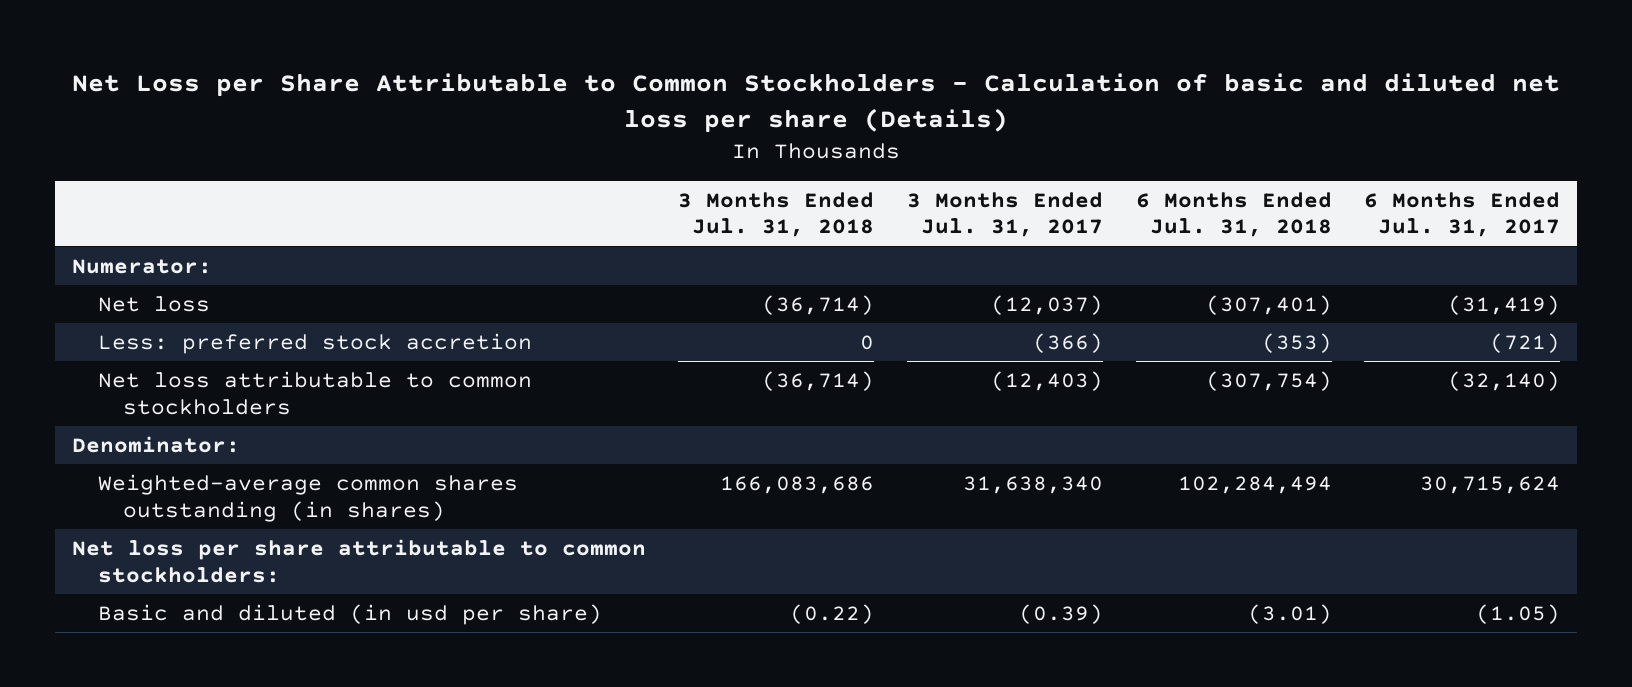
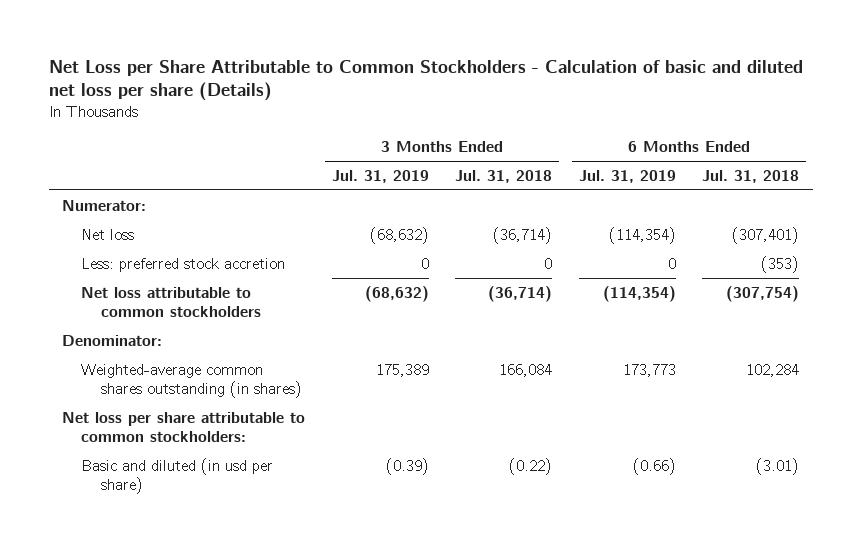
- | 3 Months Ended Jul. 31, 2018 | 3 Months Ended Jul. 31, 2017 | 6 Months Ended Jul. 31, 2018 | 6 Months Ended Jul. 31, 2017
+ | 3 Months Ended Jul. 31, 2019 | 3 Months Ended Jul. 31, 2018 | 6 Months Ended Jul. 31, 2019 | 6 Months Ended Jul. 31, 2018
- Weighted-average common shares outstanding (in shares) | 166,083,686 | 31,638,340 | 102,284,494 | 30,715,624
+ Weighted-average common shares outstanding (in shares) | 175,389 | 166,084 | 173,773 | 102,284

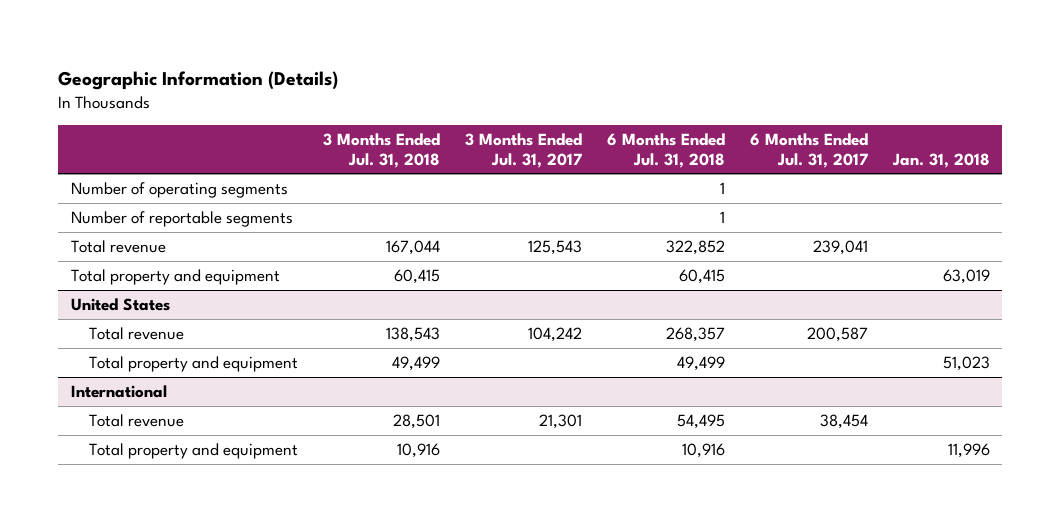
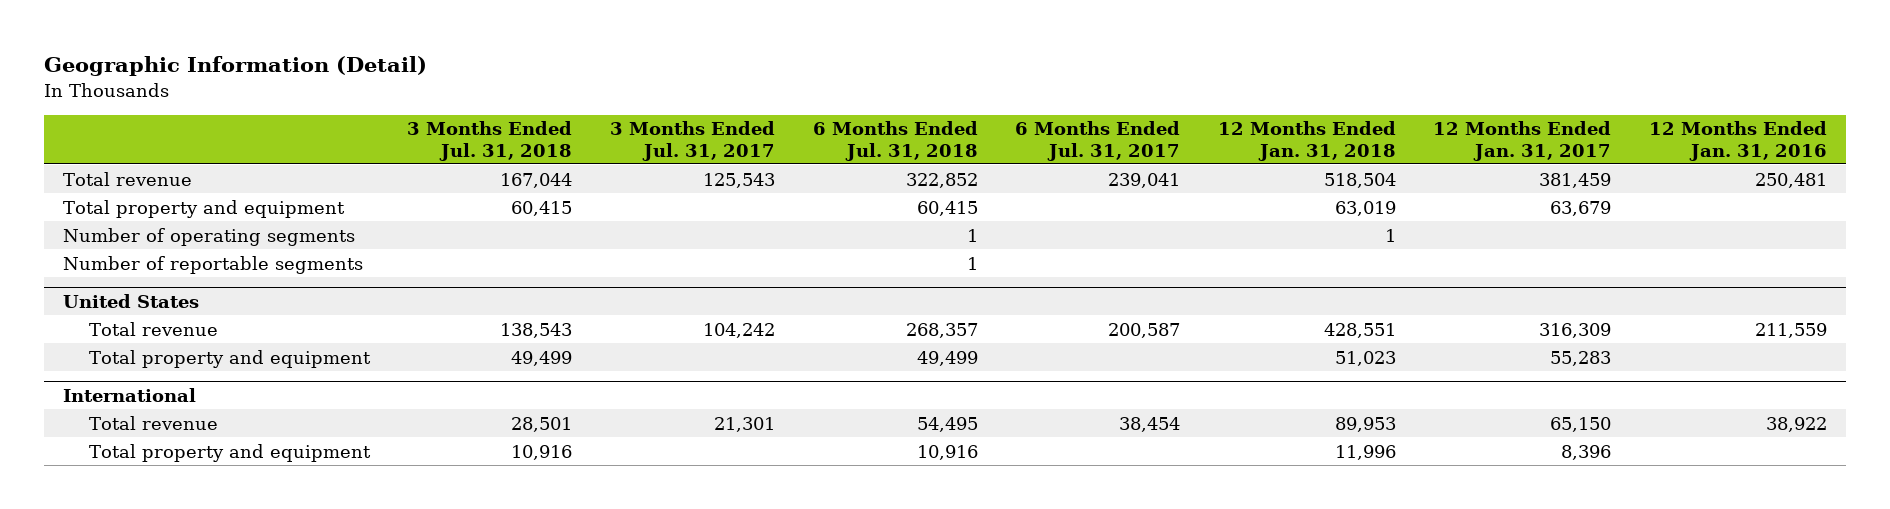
- Geographic Information (Details)
+ Geographic Information (Detail)
- | 3 Months Ended Jul. 31, 2018 | 3 Months Ended Jul. 31, 2017 | 6 Months Ended Jul. 31, 2018 | 6 Months Ended Jul. 31, 2017 | Jan. 31, 2018
+ | 3 Months Ended Jul. 31, 2018 | 3 Months Ended Jul. 31, 2017 | 6 Months Ended Jul. 31, 2018 | 6 Months Ended Jul. 31, 2017 | 12 Months Ended Jan. 31, 2018 | 12 Months Ended Jan. 31, 2017 | 12 Months Ended Jan. 31, 2016
moved down: Number of operating segments | | | 1 | | 1 | |
moved down: Number of reportable segments | | | 1 | | | |

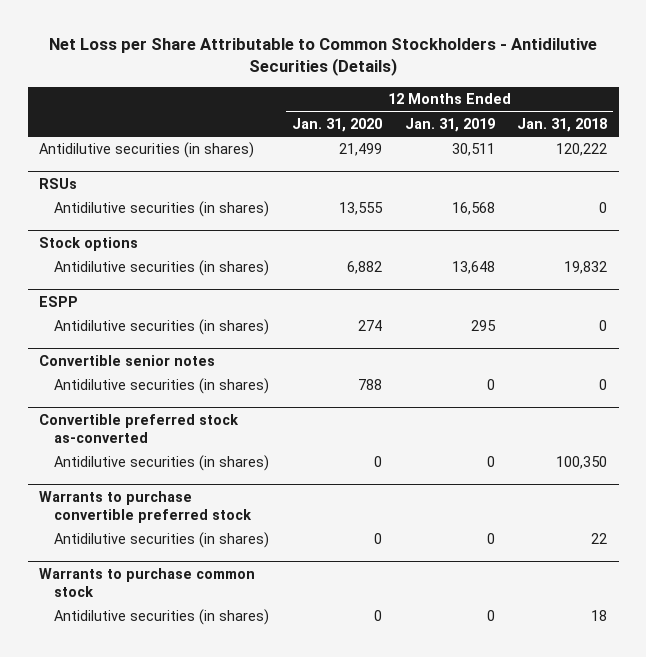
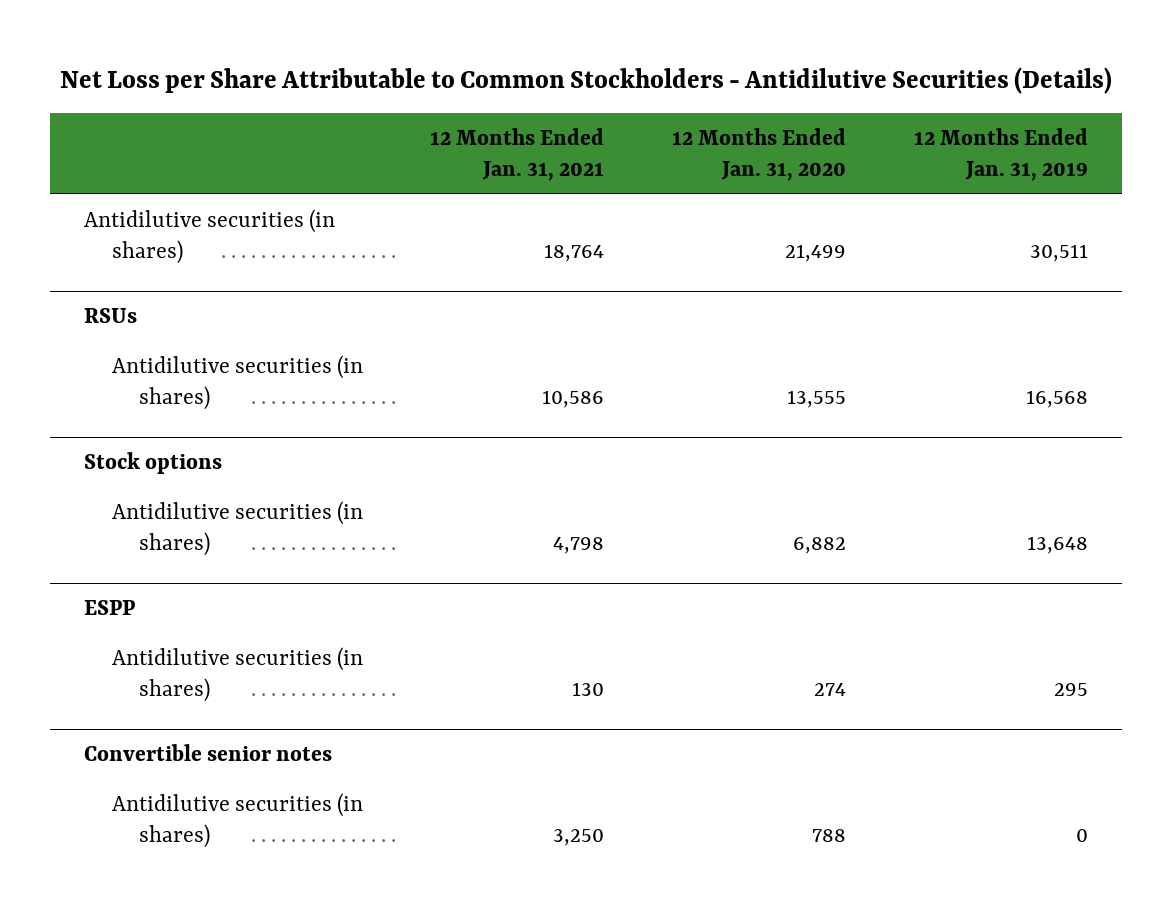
- | 12 Months Ended Jan. 31, 2020 | 12 Months Ended Jan. 31, 2019 | 12 Months Ended Jan. 31, 2018
+ | 12 Months Ended Jan. 31, 2021 | 12 Months Ended Jan. 31, 2020 | 12 Months Ended Jan. 31, 2019
- Convertible preferred stock as-converted
- Antidilutive securities (in shares) | 0 | 0 | 100,350
- Warrants to purchase convertible preferred stock
- Antidilutive securities (in shares) | 0 | 0 | 22
- Warrants to purchase common stock
- Antidilutive securities (in shares) | 0 | 0 | 18

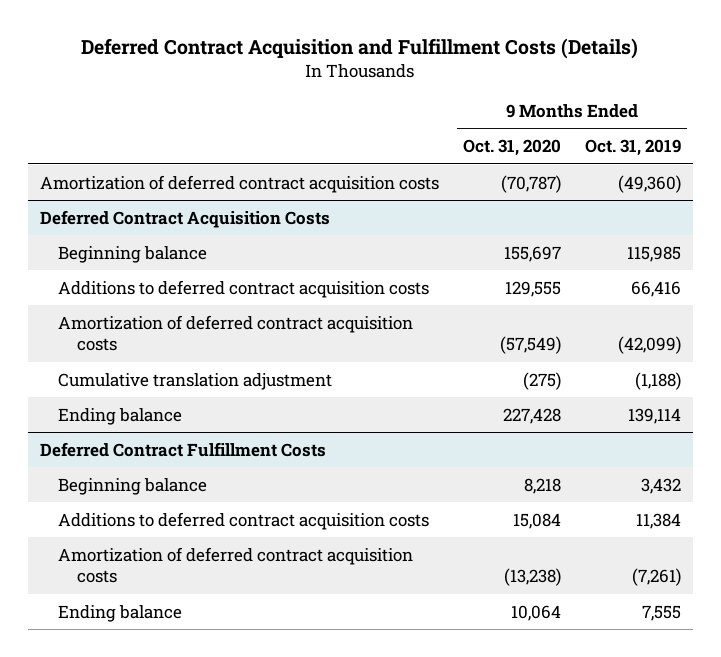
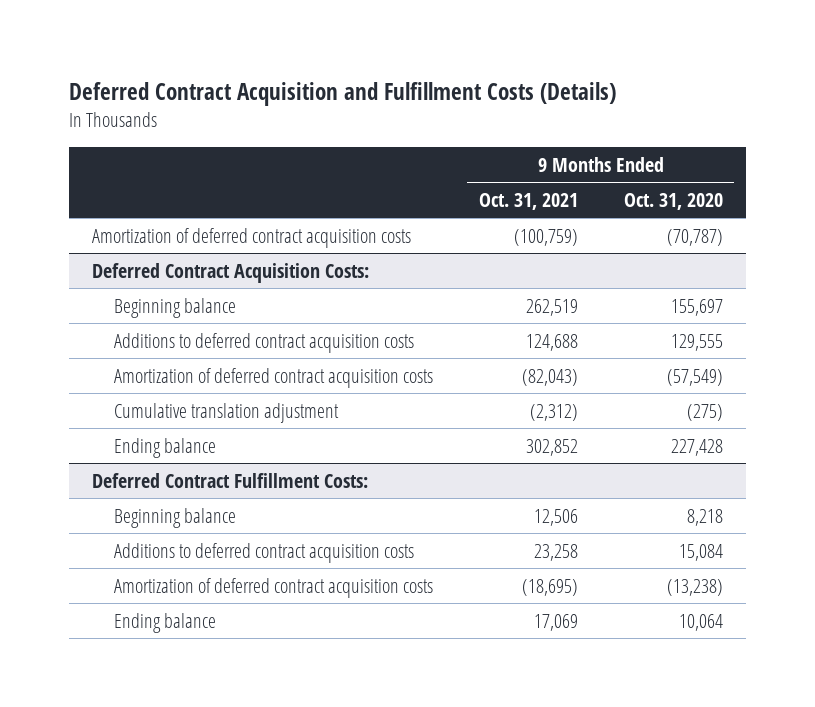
- | 9 Months Ended Oct. 31, 2020 | 9 Months Ended Oct. 31, 2019
+ | 9 Months Ended Oct. 31, 2021 | 9 Months Ended Oct. 31, 2020
- Deferred Contract Acquisition Costs
+ Deferred Contract Acquisition Costs:
- Deferred Contract Fulfillment Costs
+ Deferred Contract Fulfillment Costs:

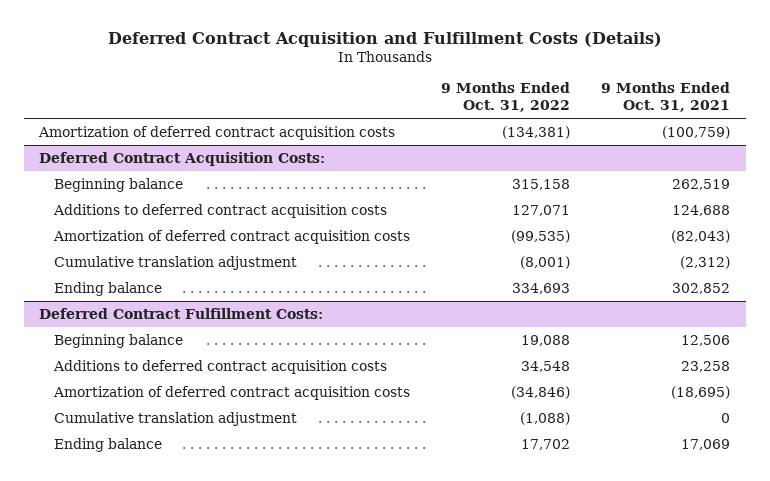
- | 9 Months Ended Oct. 31, 2021 | 9 Months Ended Oct. 31, 2020
+ | 9 Months Ended Oct. 31, 2022 | 9 Months Ended Oct. 31, 2021
@ Deferred Contract Fulfillment Costs:
+ Cumulative translation adjustment | (1,088) | 0

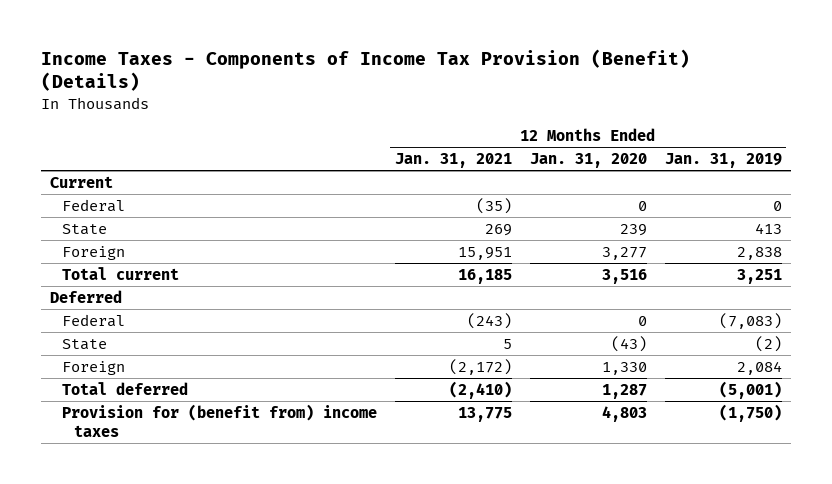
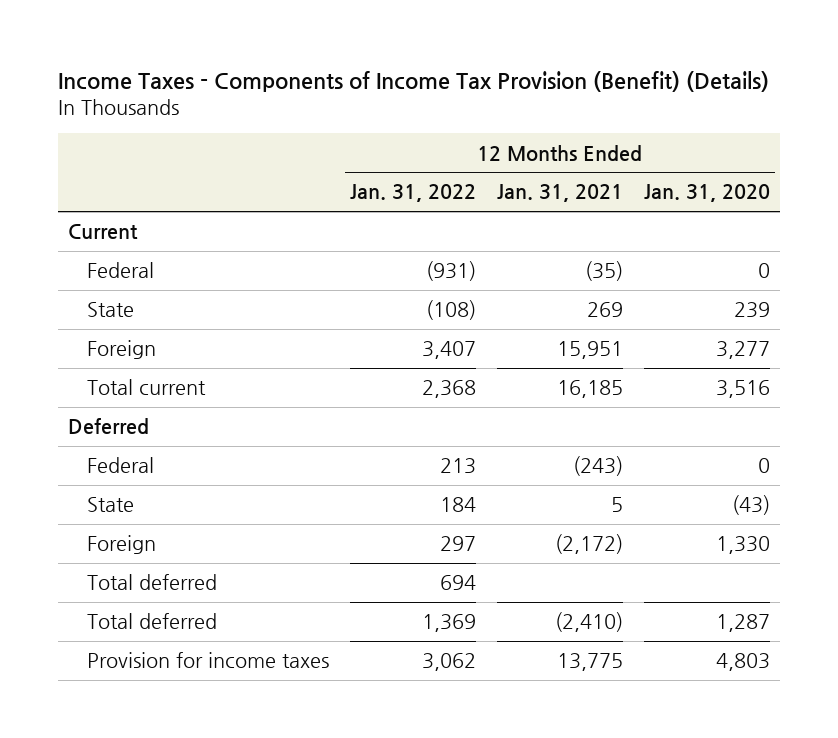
- | 12 Months Ended Jan. 31, 2021 | 12 Months Ended Jan. 31, 2020 | 12 Months Ended Jan. 31, 2019
+ | 12 Months Ended Jan. 31, 2022 | 12 Months Ended Jan. 31, 2021 | 12 Months Ended Jan. 31, 2020
+ Total deferred | 694 | |
- Provision for (benefit from) income taxes | 13,775 | 4,803 | (1,750)
+ Provision for income taxes | 3,062 | 13,775 | 4,803

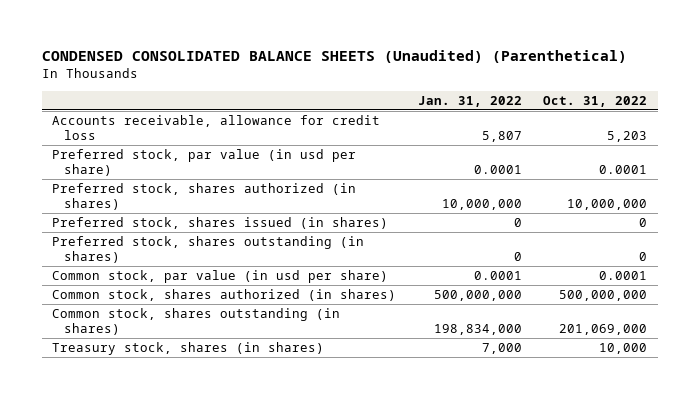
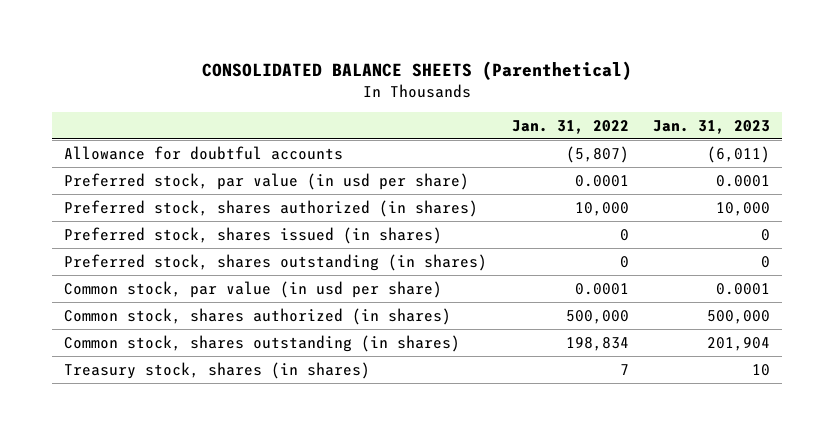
- CONDENSED CONSOLIDATED BALANCE SHEETS (Unaudited) (Parenthetical)
+ CONSOLIDATED BALANCE SHEETS (Parenthetical)
- | Jan. 31, 2022 | Oct. 31, 2022
+ | Jan. 31, 2022 | Jan. 31, 2023
- Accounts receivable, allowance for credit loss | 5,807 | 5,203
+ Allowance for doubtful accounts | (5,807) | (6,011)
- Preferred stock, shares authorized (in shares) | 10,000,000 | 10,000,000
+ Preferred stock, shares authorized (in shares) | 10,000 | 10,000
- Common stock, shares authorized (in shares) | 500,000,000 | 500,000,000
- Common stock, shares outstanding (in shares) | 198,834,000 | 201,069,000
- Treasury stock, shares (in shares) | 7,000 | 10,000
+ Common stock, shares authorized (in shares) | 500,000 | 500,000
+ Common stock, shares outstanding (in shares) | 198,834 | 201,904
+ Treasury stock, shares (in shares) | 7 | 10

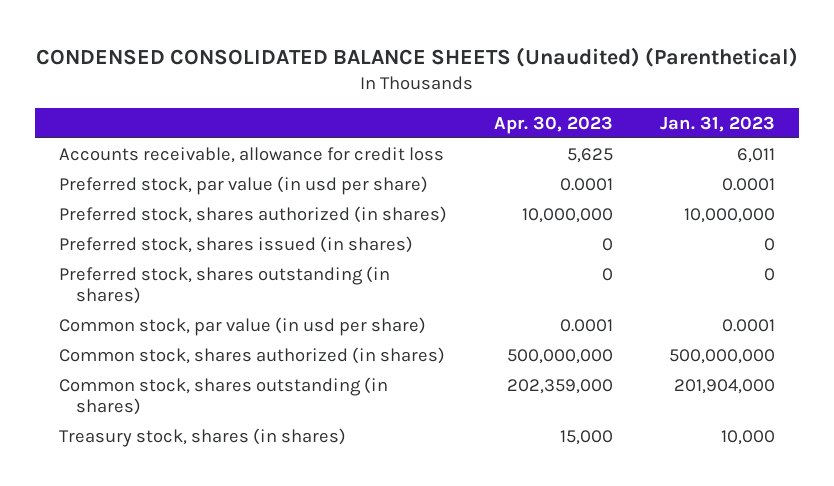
- CONSOLIDATED BALANCE SHEETS (Parenthetical)
+ CONDENSED CONSOLIDATED BALANCE SHEETS (Unaudited) (Parenthetical)
- | Jan. 31, 2022 | Jan. 31, 2023
+ | Apr. 30, 2023 | Jan. 31, 2023
- Allowance for doubtful accounts | (5,807) | (6,011)
+ Accounts receivable, allowance for credit loss | 5,625 | 6,011
- Preferred stock, shares authorized (in shares) | 10,000 | 10,000
+ Preferred stock, shares authorized (in shares) | 10,000,000 | 10,000,000
- Common stock, shares authorized (in shares) | 500,000 | 500,000
- Common stock, shares outstanding (in shares) | 198,834 | 201,904
- Treasury stock, shares (in shares) | 7 | 10
+ Common stock, shares authorized (in shares) | 500,000,000 | 500,000,000
+ Common stock, shares outstanding (in shares) | 202,359,000 | 201,904,000
+ Treasury stock, shares (in shares) | 15,000 | 10,000

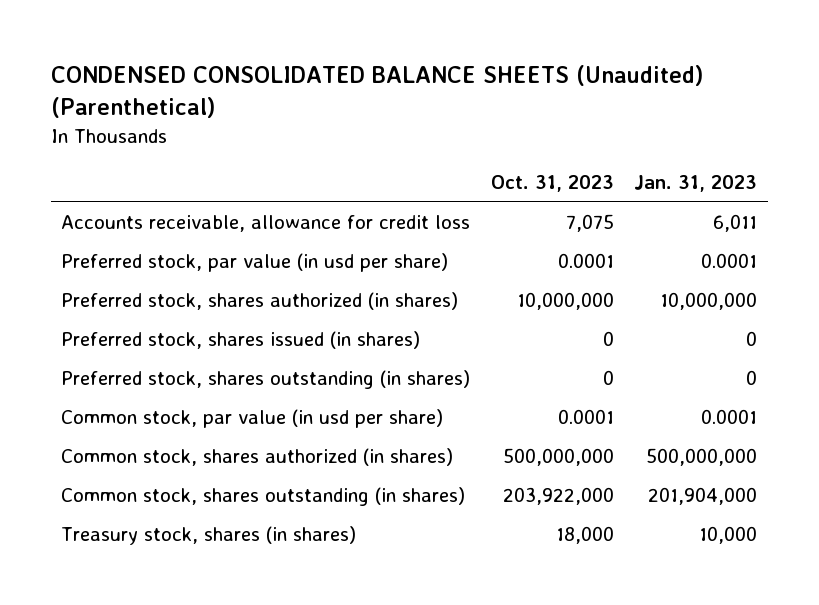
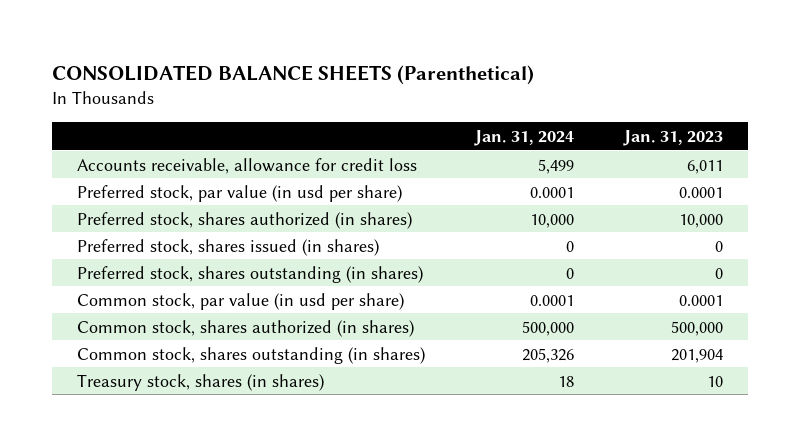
- CONDENSED CONSOLIDATED BALANCE SHEETS (Unaudited) (Parenthetical)
+ CONSOLIDATED BALANCE SHEETS (Parenthetical)
- | Oct. 31, 2023 | Jan. 31, 2023
+ | Jan. 31, 2024 | Jan. 31, 2023
- Preferred stock, shares authorized (in shares) | 10,000,000 | 10,000,000
+ Preferred stock, shares authorized (in shares) | 10,000 | 10,000
- Common stock, shares authorized (in shares) | 500,000,000 | 500,000,000
- Common stock, shares outstanding (in shares) | 203,922,000 | 201,904,000
- Treasury stock, shares (in shares) | 18,000 | 10,000
+ Common stock, shares authorized (in shares) | 500,000 | 500,000
+ Common stock, shares outstanding (in shares) | 205,326 | 201,904
+ Treasury stock, shares (in shares) | 18 | 10

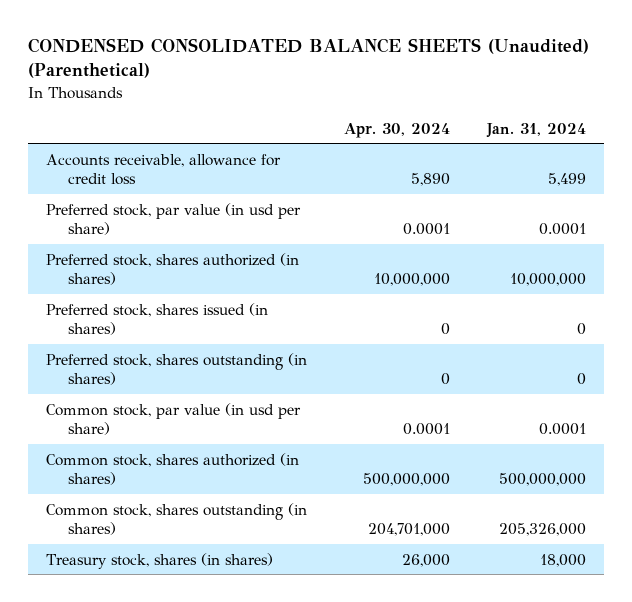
- CONSOLIDATED BALANCE SHEETS (Parenthetical)
+ CONDENSED CONSOLIDATED BALANCE SHEETS (Unaudited) (Parenthetical)
- | Jan. 31, 2024 | Jan. 31, 2023
+ | Apr. 30, 2024 | Jan. 31, 2024
- Preferred stock, shares authorized (in shares) | 10,000 | 10,000
+ Preferred stock, shares authorized (in shares) | 10,000,000 | 10,000,000
- Common stock, shares authorized (in shares) | 500,000 | 500,000
- Common stock, shares outstanding (in shares) | 205,326 | 201,904
- Treasury stock, shares (in shares) | 18 | 10
+ Common stock, shares authorized (in shares) | 500,000,000 | 500,000,000
+ Common stock, shares outstanding (in shares) | 204,701,000 | 205,326,000
+ Treasury stock, shares (in shares) | 26,000 | 18,000

